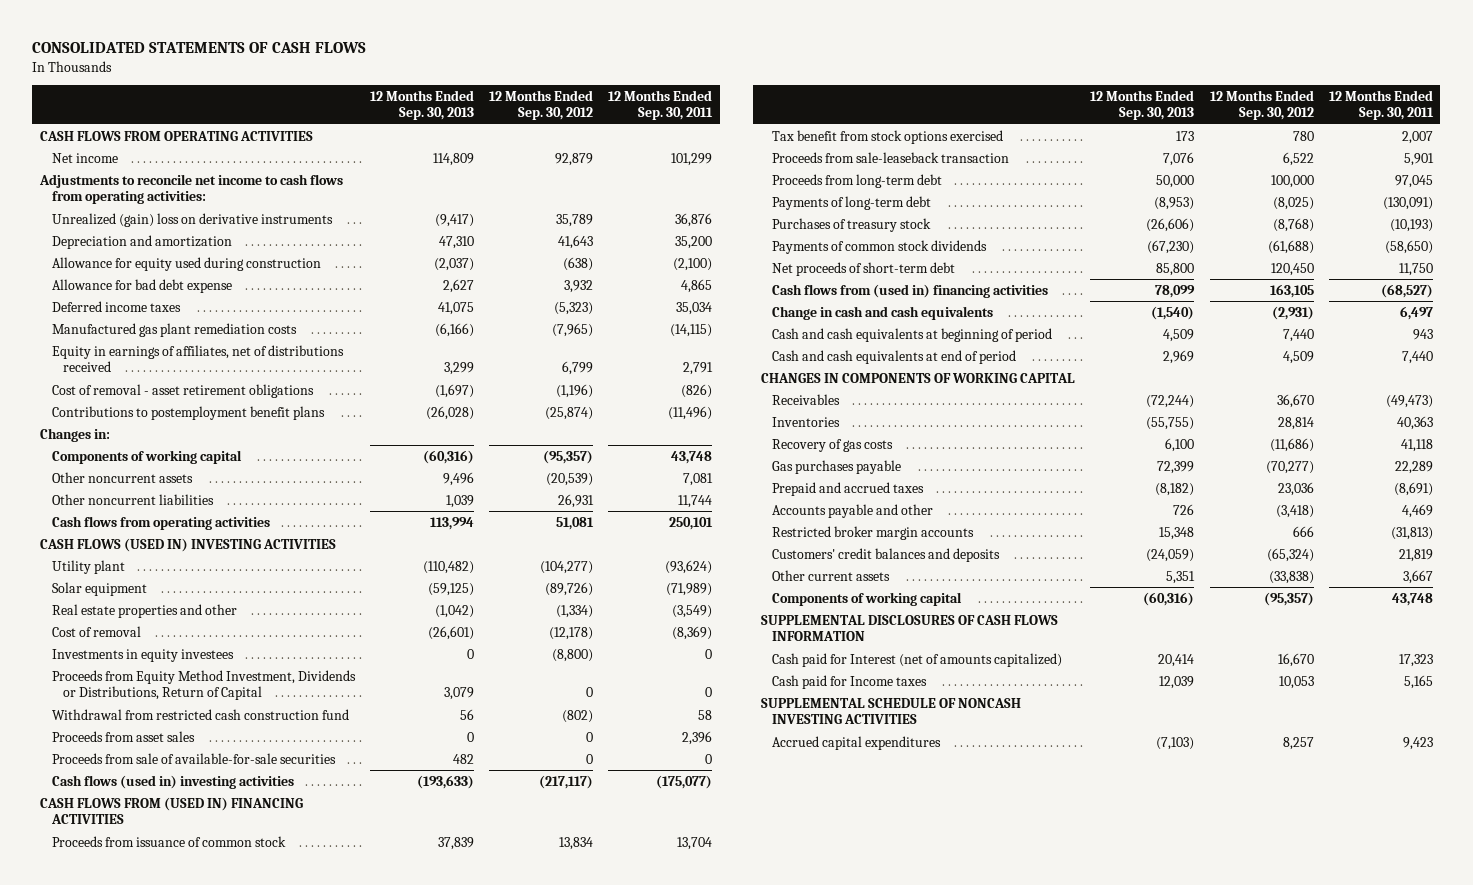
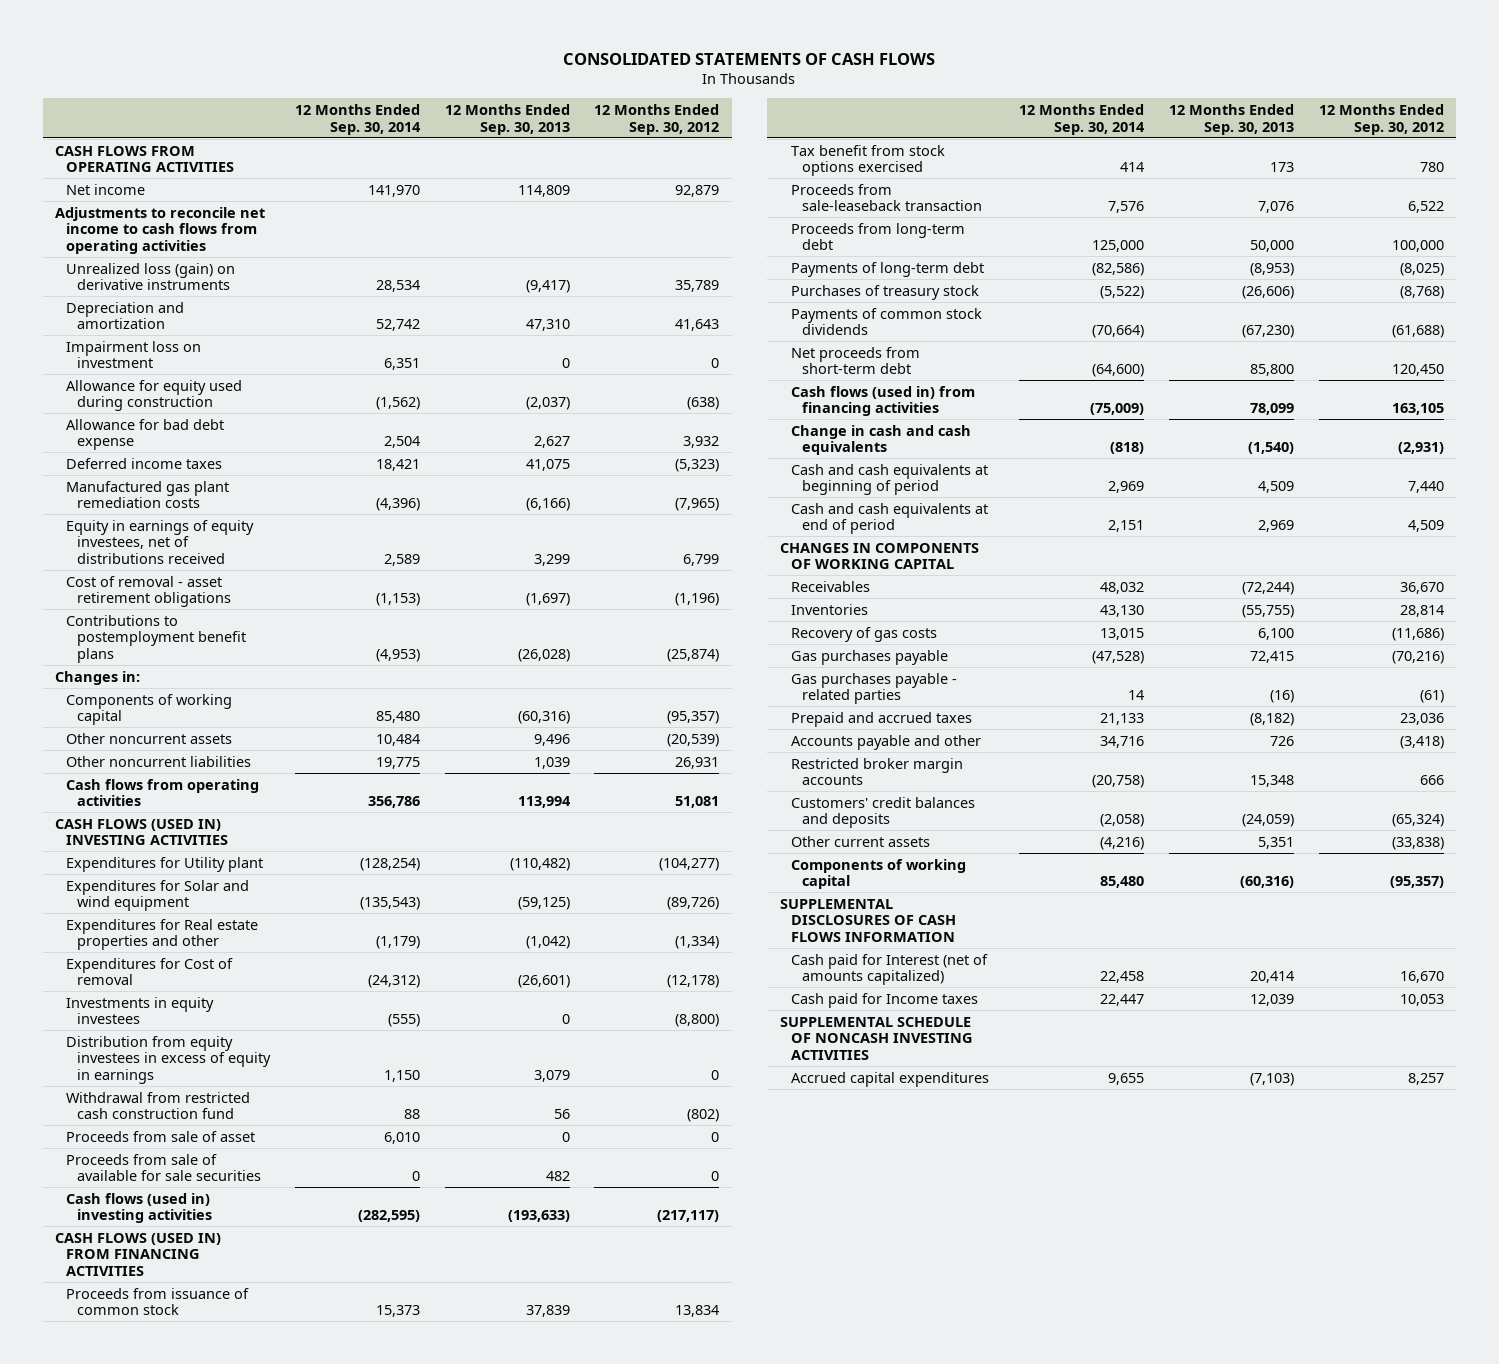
- | 12 Months Ended Sep. 30, 2013 | 12 Months Ended Sep. 30, 2012 | 12 Months Ended Sep. 30, 2011
+ | 12 Months Ended Sep. 30, 2014 | 12 Months Ended Sep. 30, 2013 | 12 Months Ended Sep. 30, 2012
- Adjustments to reconcile net income to cash flows from operating activities:
- Unrealized (gain) loss on derivative instruments | (9,417) | 35,789 | 36,876
+ Adjustments to reconcile net income to cash flows from operating activities
+ Unrealized loss (gain) on derivative instruments | 28,534 | (9,417) | 35,789
+ Impairment loss on investment | 6,351 | 0 | 0
- Equity in earnings of affiliates, net of distributions received | 3,299 | 6,799 | 2,791
+ Equity in earnings of equity investees, net of distributions received | 2,589 | 3,299 | 6,799
- Utility plant | (110,482) | (104,277) | (93,624)
- Solar equipment | (59,125) | (89,726) | (71,989)
- Real estate properties and other | (1,042) | (1,334) | (3,549)
- Cost of removal | (26,601) | (12,178) | (8,369)
+ Expenditures for Utility plant | (128,254) | (110,482) | (104,277)
+ Expenditures for Solar and wind equipment | (135,543) | (59,125) | (89,726)
+ Expenditures for Real estate properties and other | (1,179) | (1,042) | (1,334)
+ Expenditures for Cost of removal | (24,312) | (26,601) | (12,178)
- Proceeds from Equity Method Investment, Dividends or Distributions, Return of Capital | 3,079 | 0 | 0
+ Distribution from equity investees in excess of equity in earnings | 1,150 | 3,079 | 0
- Proceeds from asset sales | 0 | 0 | 2,396
- Proceeds from sale of available-for-sale securities | 482 | 0 | 0
+ Proceeds from sale of asset | 6,010 | 0 | 0
+ Proceeds from sale of available for sale securities | 0 | 482 | 0
- CASH FLOWS FROM (USED IN) FINANCING ACTIVITIES
+ CASH FLOWS (USED IN) FROM FINANCING ACTIVITIES
- Net proceeds of short-term debt | 85,800 | 120,450 | 11,750
- Cash flows from (used in) financing activities | 78,099 | 163,105 | (68,527)
+ Net proceeds from short-term debt | (64,600) | 85,800 | 120,450
+ Cash flows (used in) from financing activities | (75,009) | 78,099 | 163,105
- Gas purchases payable | 72,399 | (70,277) | 22,289
+ Gas purchases payable | (47,528) | 72,415 | (70,216)
+ Gas purchases payable - related parties | 14 | (16) | (61)

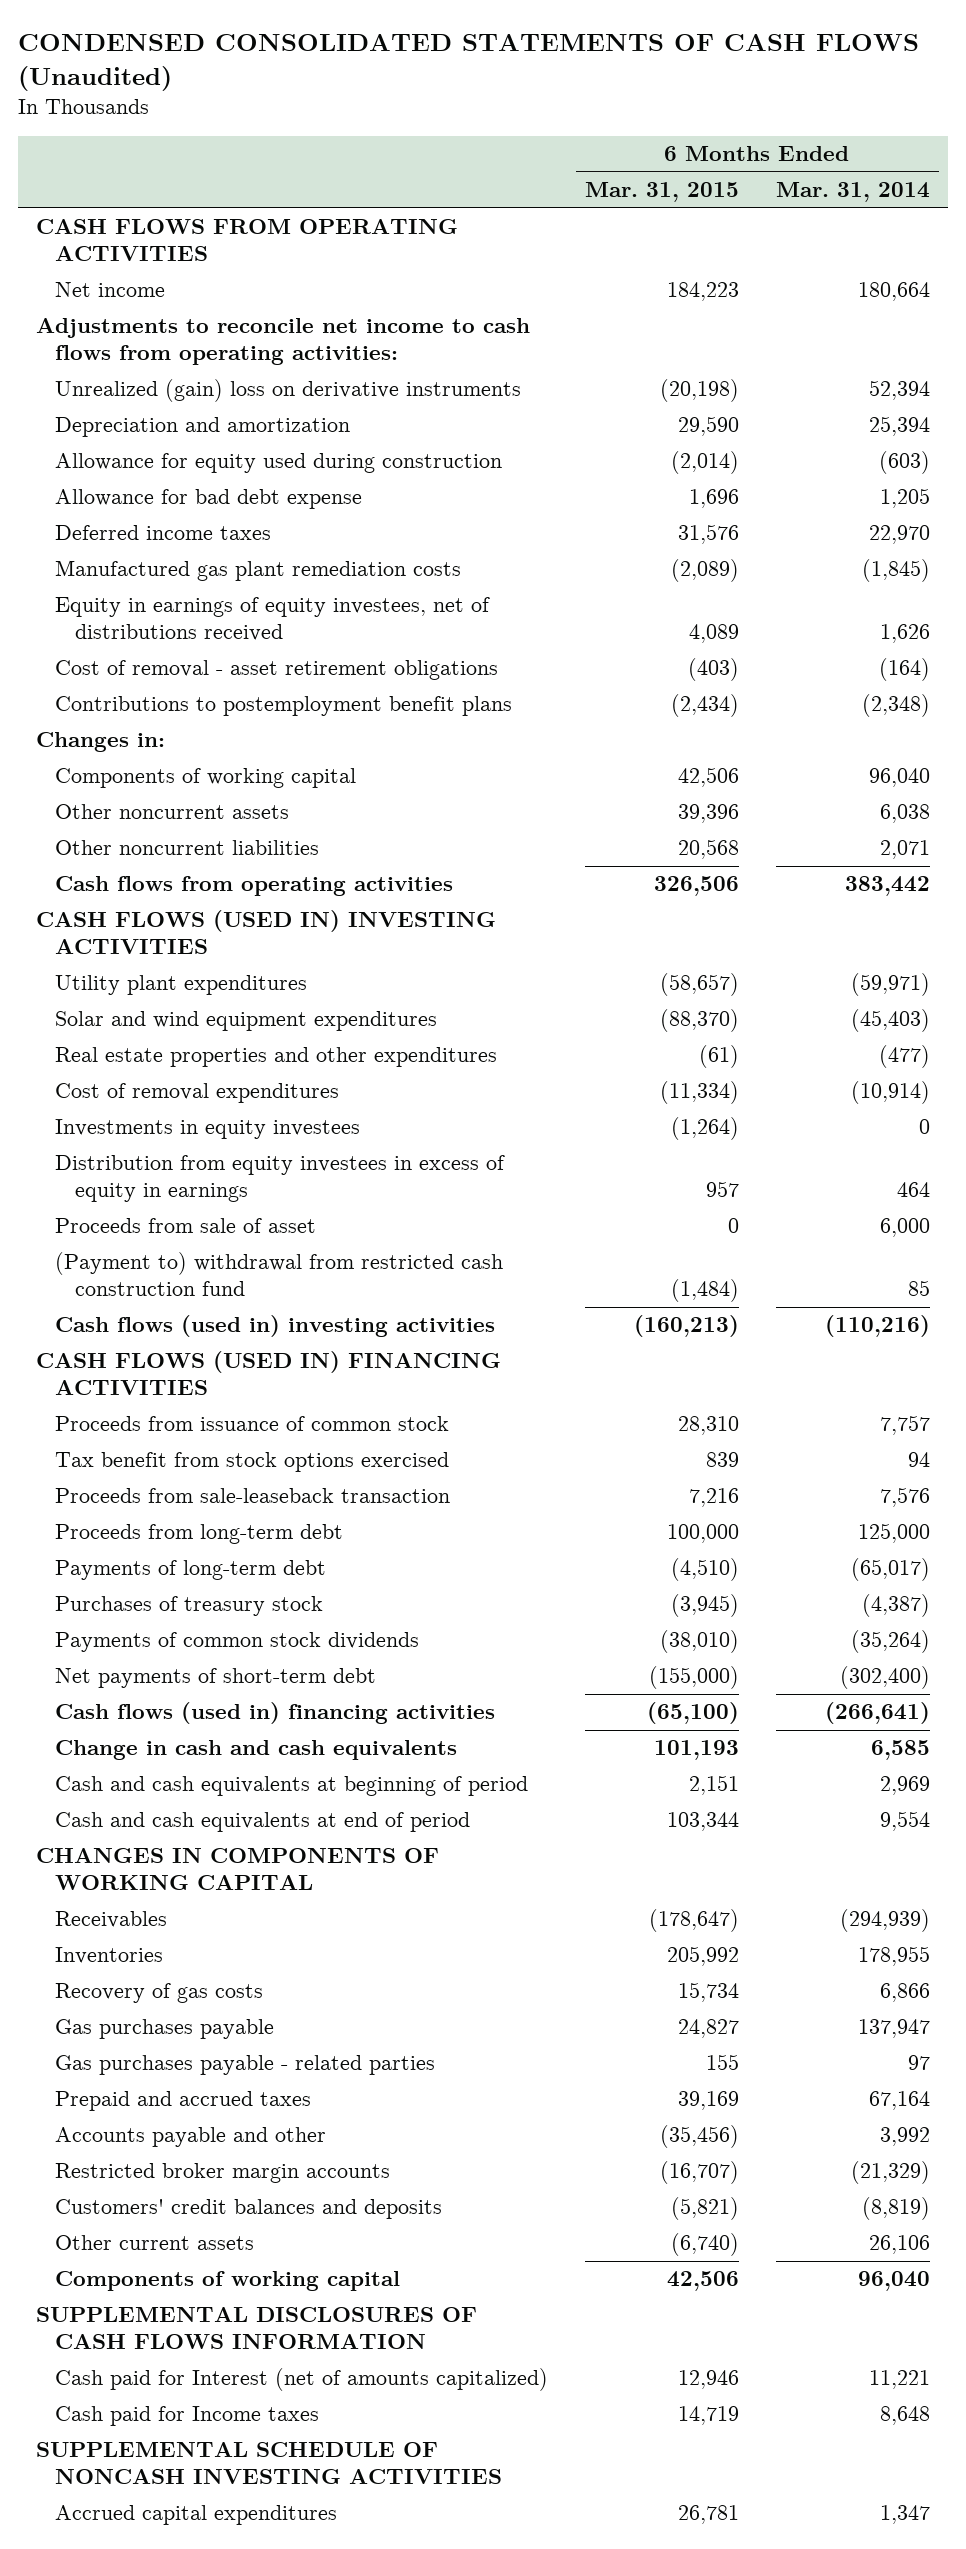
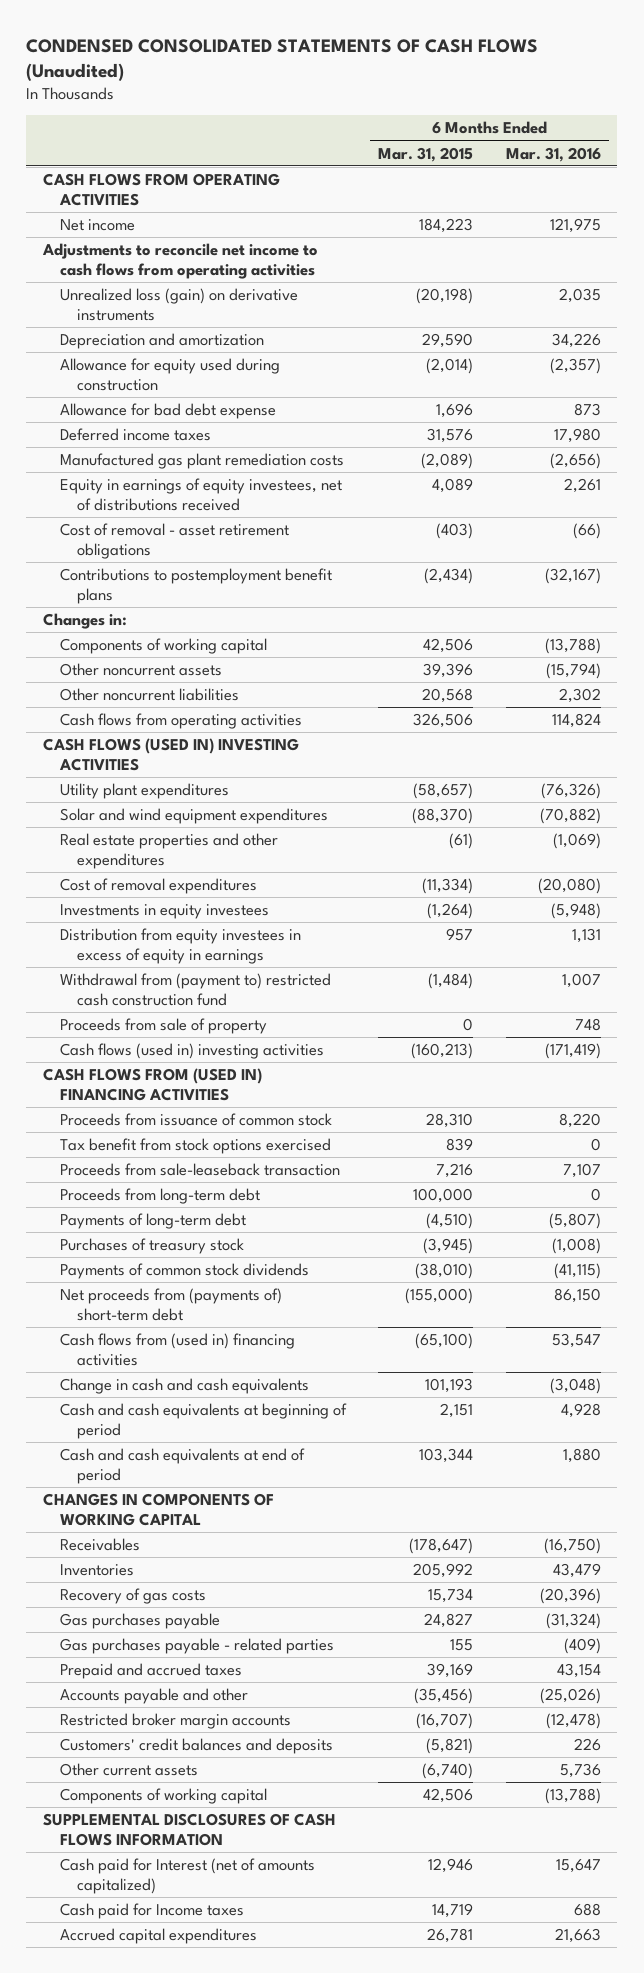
- | 6 Months Ended Mar. 31, 2015 | 6 Months Ended Mar. 31, 2014
+ | 6 Months Ended Mar. 31, 2015 | 6 Months Ended Mar. 31, 2016
- Adjustments to reconcile net income to cash flows from operating activities:
- Unrealized (gain) loss on derivative instruments | (20,198) | 52,394
+ Adjustments to reconcile net income to cash flows from operating activities
+ Unrealized loss (gain) on derivative instruments | (20,198) | 2,035
- Proceeds from sale of asset | 0 | 6,000
- (Payment to) withdrawal from restricted cash construction fund | (1,484) | 85
+ Withdrawal from (payment to) restricted cash construction fund | (1,484) | 1,007
+ Proceeds from sale of property | 0 | 748
- CASH FLOWS (USED IN) FINANCING ACTIVITIES
+ CASH FLOWS FROM (USED IN) FINANCING ACTIVITIES
- Net payments of short-term debt | (155,000) | (302,400)
- Cash flows (used in) financing activities | (65,100) | (266,641)
+ Net proceeds from (payments of) short-term debt | (155,000) | 86,150
+ Cash flows from (used in) financing activities | (65,100) | 53,547
- SUPPLEMENTAL SCHEDULE OF NONCASH INVESTING ACTIVITIES

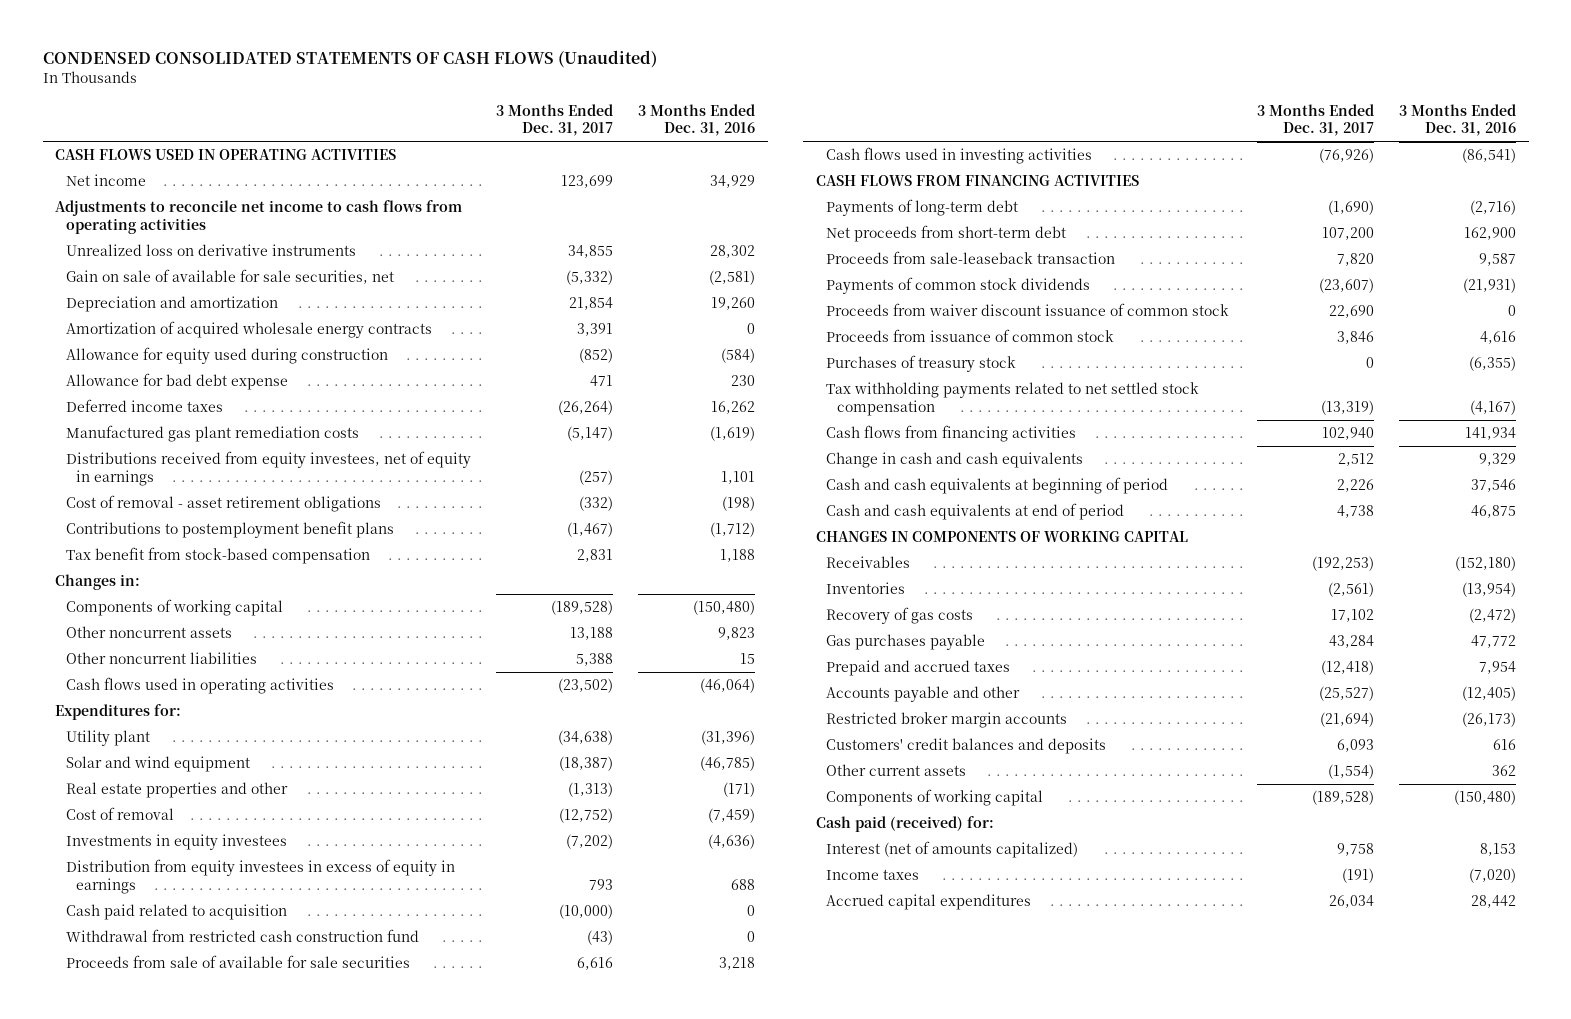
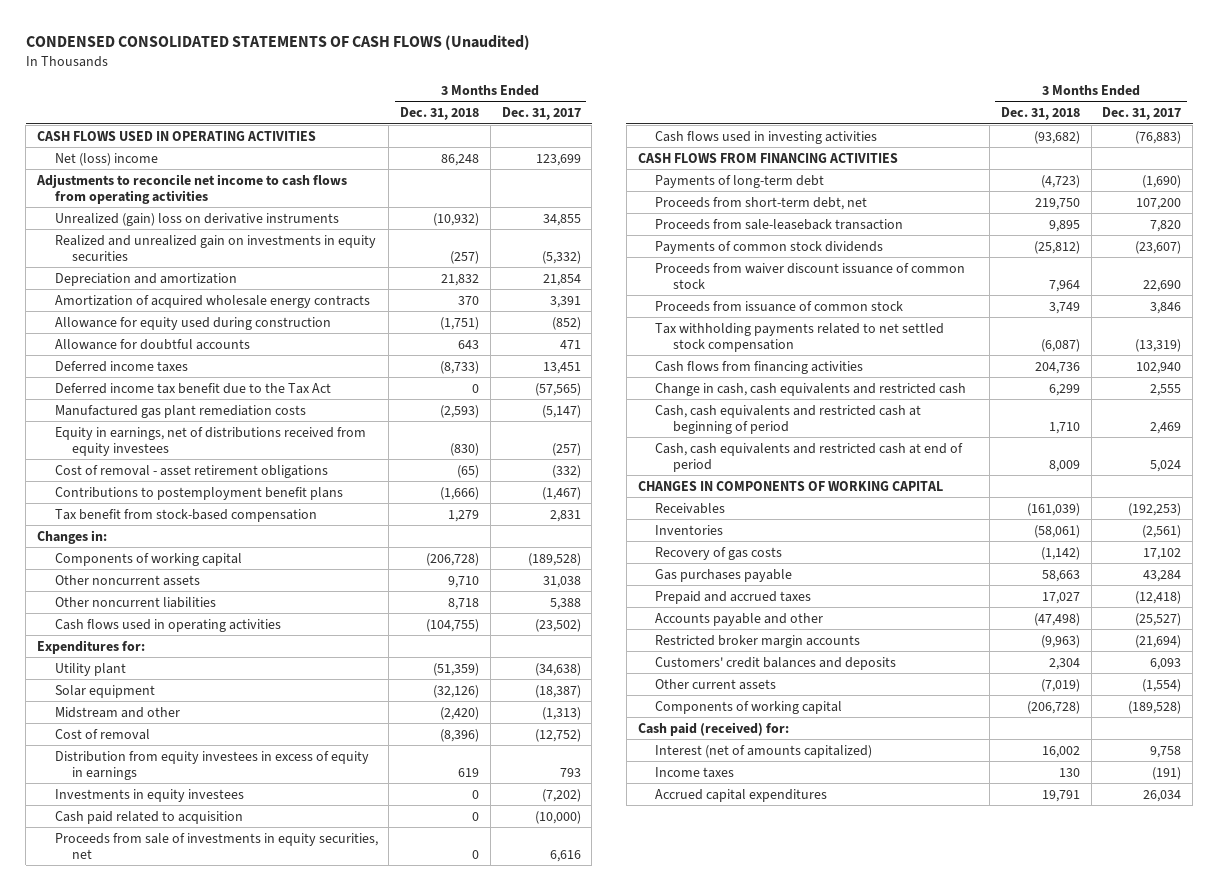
- | 3 Months Ended Dec. 31, 2017 | 3 Months Ended Dec. 31, 2016
+ | 3 Months Ended Dec. 31, 2018 | 3 Months Ended Dec. 31, 2017
- Net income | 123,699 | 34,929
+ Net (loss) income | 86,248 | 123,699
- Unrealized loss on derivative instruments | 34,855 | 28,302
- Gain on sale of available for sale securities, net | (5,332) | (2,581)
+ Unrealized (gain) loss on derivative instruments | (10,932) | 34,855
+ Realized and unrealized gain on investments in equity securities | (257) | (5,332)
- Allowance for bad debt expense | 471 | 230
- Deferred income taxes | (26,264) | 16,262
+ Allowance for doubtful accounts | 643 | 471
+ Deferred income taxes | (8,733) | 13,451
+ Deferred income tax benefit due to the Tax Act | 0 | (57,565)
- Distributions received from equity investees, net of equity in earnings | (257) | 1,101
+ Equity in earnings, net of distributions received from equity investees | (830) | (257)
- Other noncurrent assets | 13,188 | 9,823
+ Other noncurrent assets | 9,710 | 31,038
- Solar and wind equipment | (18,387) | (46,785)
- Real estate properties and other | (1,313) | (171)
+ Solar equipment | (32,126) | (18,387)
+ Midstream and other | (2,420) | (1,313)
moved down: Investments in equity investees | 0 | (7,202)
- Withdrawal from restricted cash construction fund | (43) | 0
- Proceeds from sale of available for sale securities | 6,616 | 3,218
- Cash flows used in investing activities | (76,926) | (86,541)
+ Proceeds from sale of investments in equity securities, net | 0 | 6,616
+ Cash flows used in investing activities | (93,682) | (76,883)
- Net proceeds from short-term debt | 107,200 | 162,900
+ Proceeds from short-term debt, net | 219,750 | 107,200
- Purchases of treasury stock | 0 | (6,355)
- Change in cash and cash equivalents | 2,512 | 9,329
- Cash and cash equivalents at beginning of period | 2,226 | 37,546
- Cash and cash equivalents at end of period | 4,738 | 46,875
+ Change in cash, cash equivalents and restricted cash | 6,299 | 2,555
+ Cash, cash equivalents and restricted cash at beginning of period | 1,710 | 2,469
+ Cash, cash equivalents and restricted cash at end of period | 8,009 | 5,024

